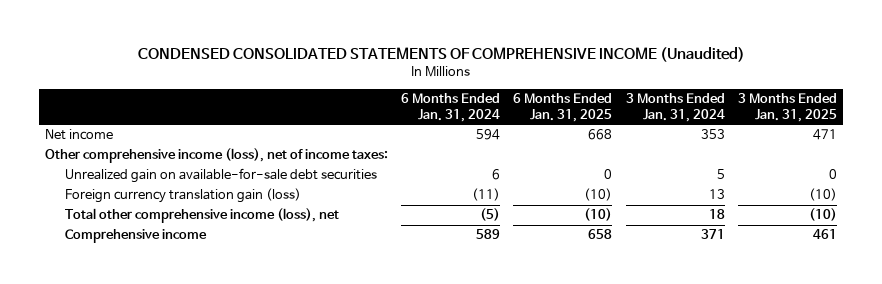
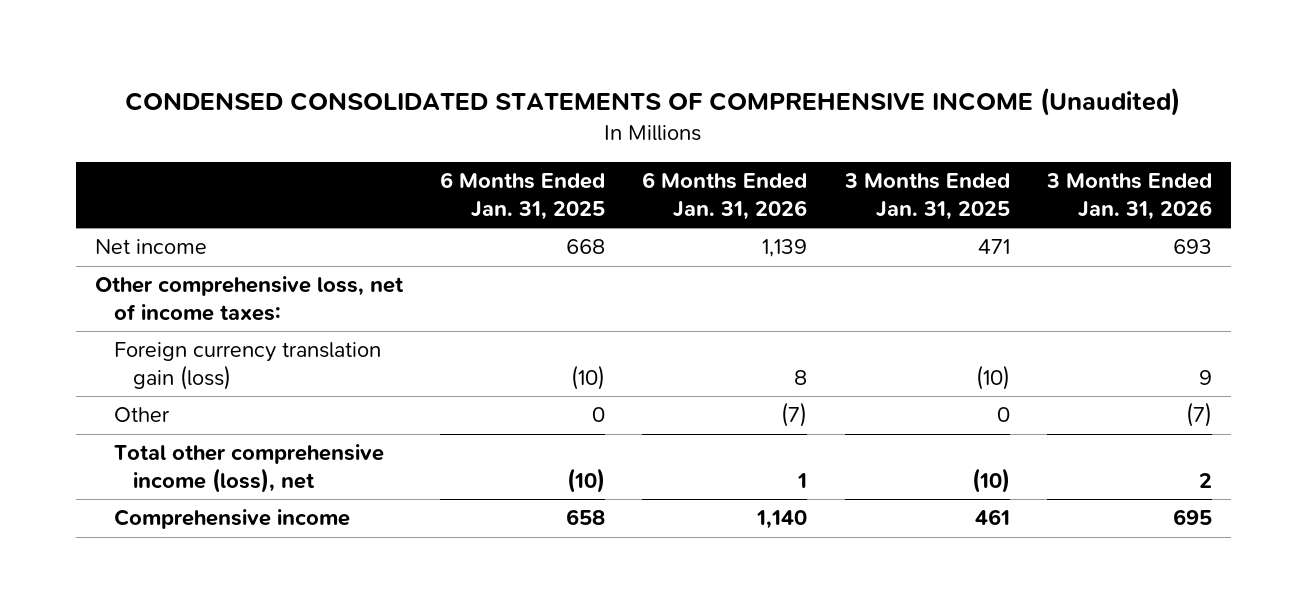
- | 6 Months Ended Jan. 31, 2024 | 6 Months Ended Jan. 31, 2025 | 3 Months Ended Jan. 31, 2024 | 3 Months Ended Jan. 31, 2025
+ | 6 Months Ended Jan. 31, 2025 | 6 Months Ended Jan. 31, 2026 | 3 Months Ended Jan. 31, 2025 | 3 Months Ended Jan. 31, 2026
- Other comprehensive income (loss), net of income taxes:
- Unrealized gain on available-for-sale debt securities | 6 | 0 | 5 | 0
+ Other comprehensive loss, net of income taxes:
+ Other | 0 | (7) | 0 | (7)

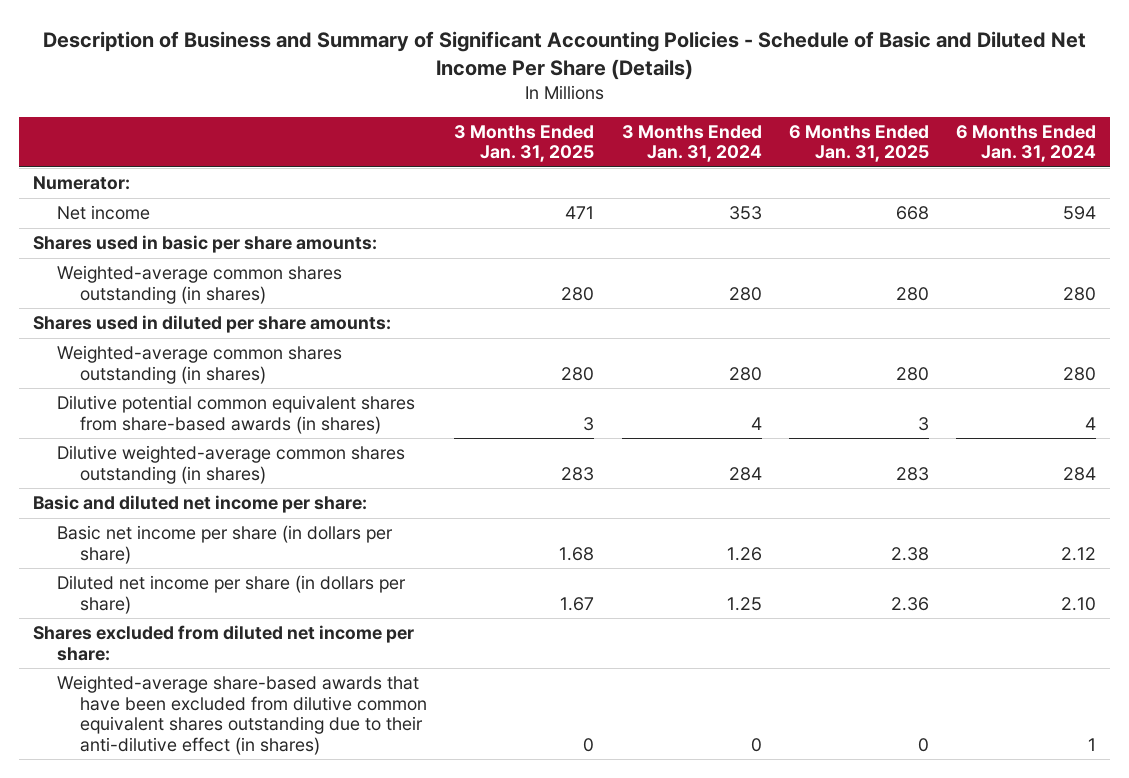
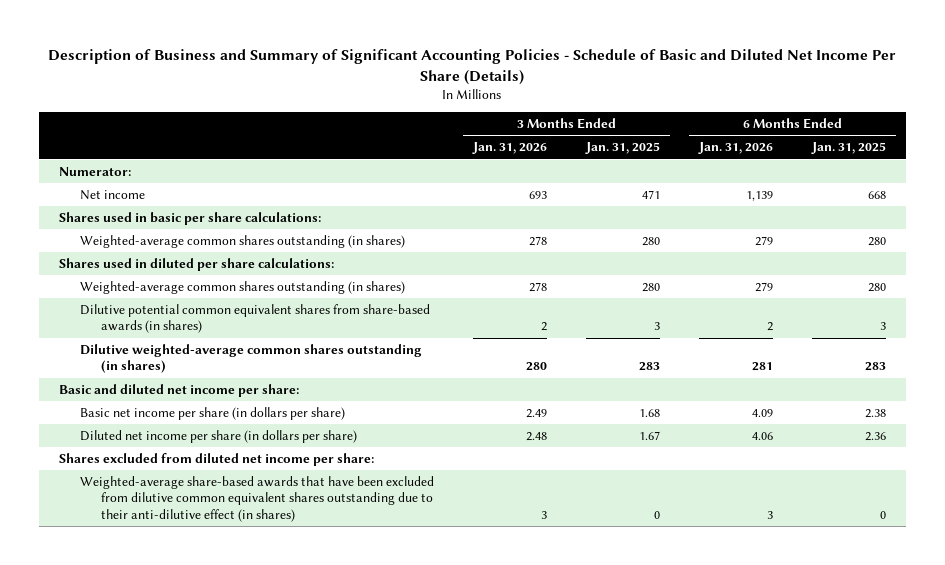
- | 3 Months Ended Jan. 31, 2025 | 3 Months Ended Jan. 31, 2024 | 6 Months Ended Jan. 31, 2025 | 6 Months Ended Jan. 31, 2024
+ | 3 Months Ended Jan. 31, 2026 | 3 Months Ended Jan. 31, 2025 | 6 Months Ended Jan. 31, 2026 | 6 Months Ended Jan. 31, 2025
- Shares used in basic per share amounts:
+ Shares used in basic per share calculations:
- Shares used in diluted per share amounts:
+ Shares used in diluted per share calculations:

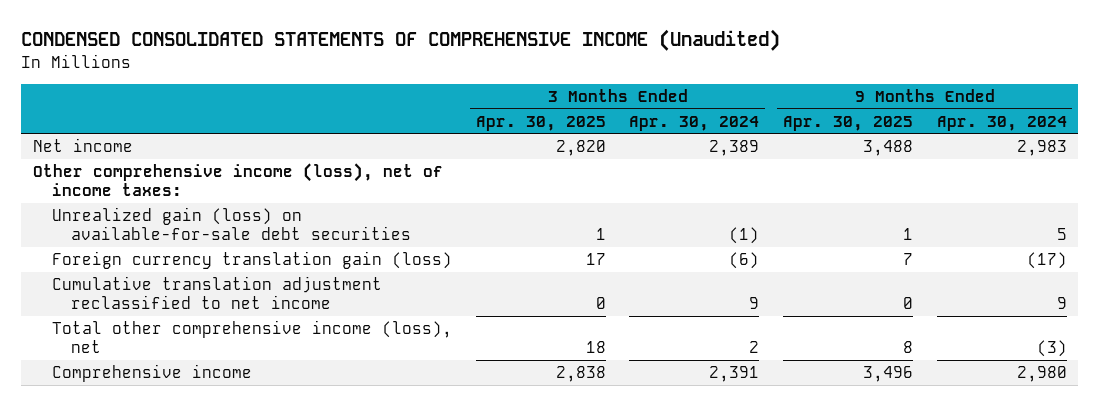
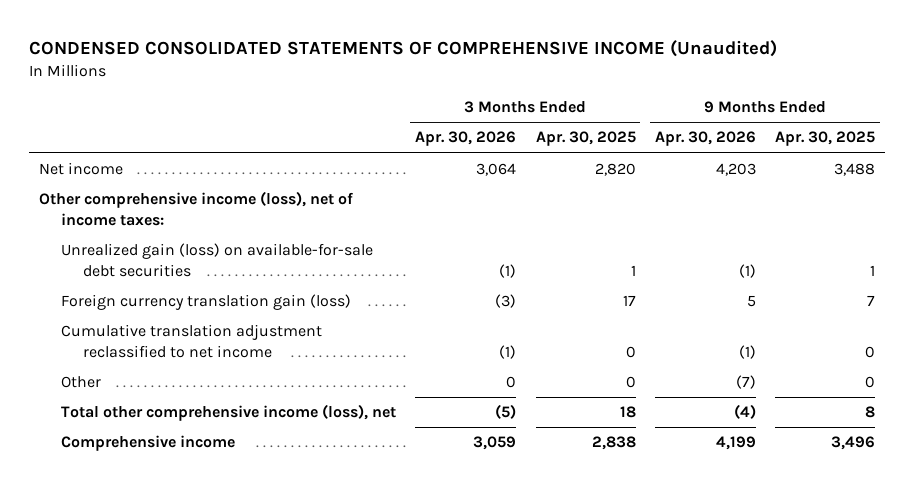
- | 3 Months Ended Apr. 30, 2025 | 3 Months Ended Apr. 30, 2024 | 9 Months Ended Apr. 30, 2025 | 9 Months Ended Apr. 30, 2024
+ | 3 Months Ended Apr. 30, 2026 | 3 Months Ended Apr. 30, 2025 | 9 Months Ended Apr. 30, 2026 | 9 Months Ended Apr. 30, 2025
+ Other | 0 | 0 | (7) | 0

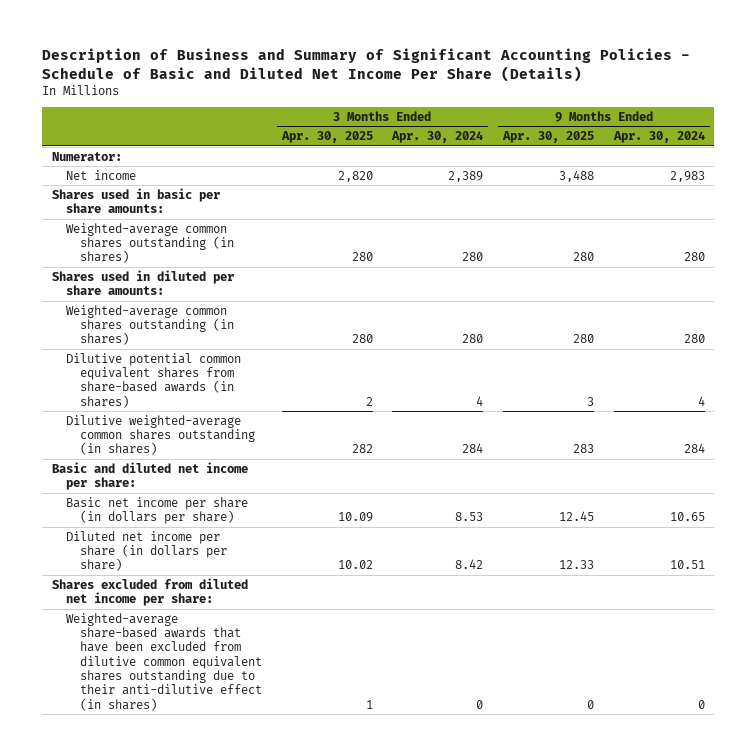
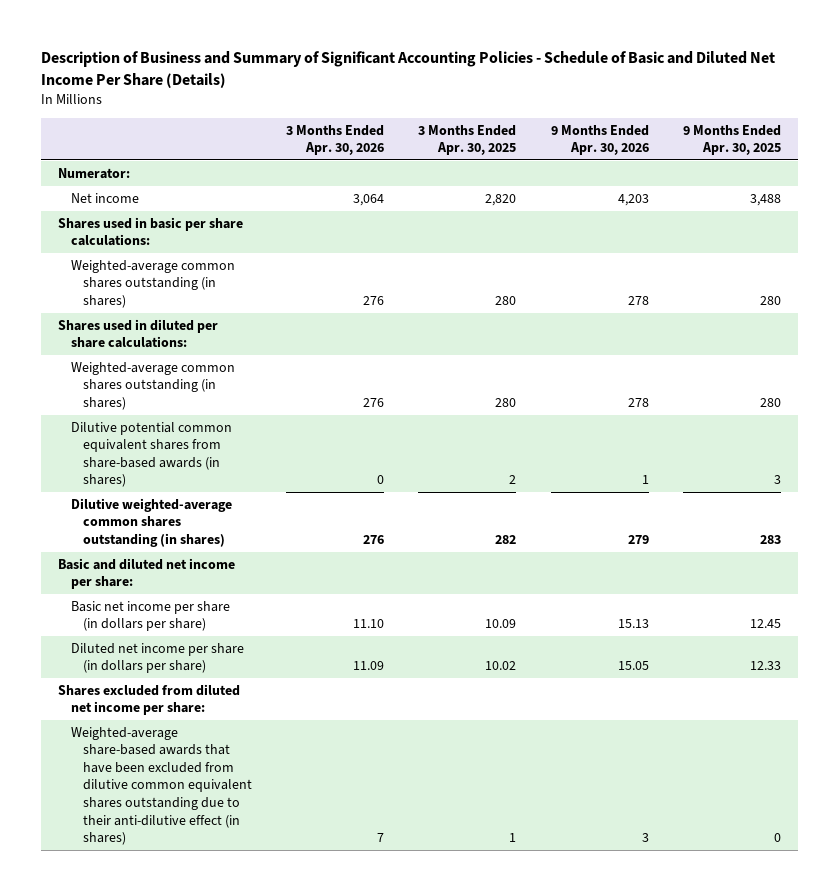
- | 3 Months Ended Apr. 30, 2025 | 3 Months Ended Apr. 30, 2024 | 9 Months Ended Apr. 30, 2025 | 9 Months Ended Apr. 30, 2024
+ | 3 Months Ended Apr. 30, 2026 | 3 Months Ended Apr. 30, 2025 | 9 Months Ended Apr. 30, 2026 | 9 Months Ended Apr. 30, 2025
- Shares used in basic per share amounts:
+ Shares used in basic per share calculations:
- Shares used in diluted per share amounts:
+ Shares used in diluted per share calculations:

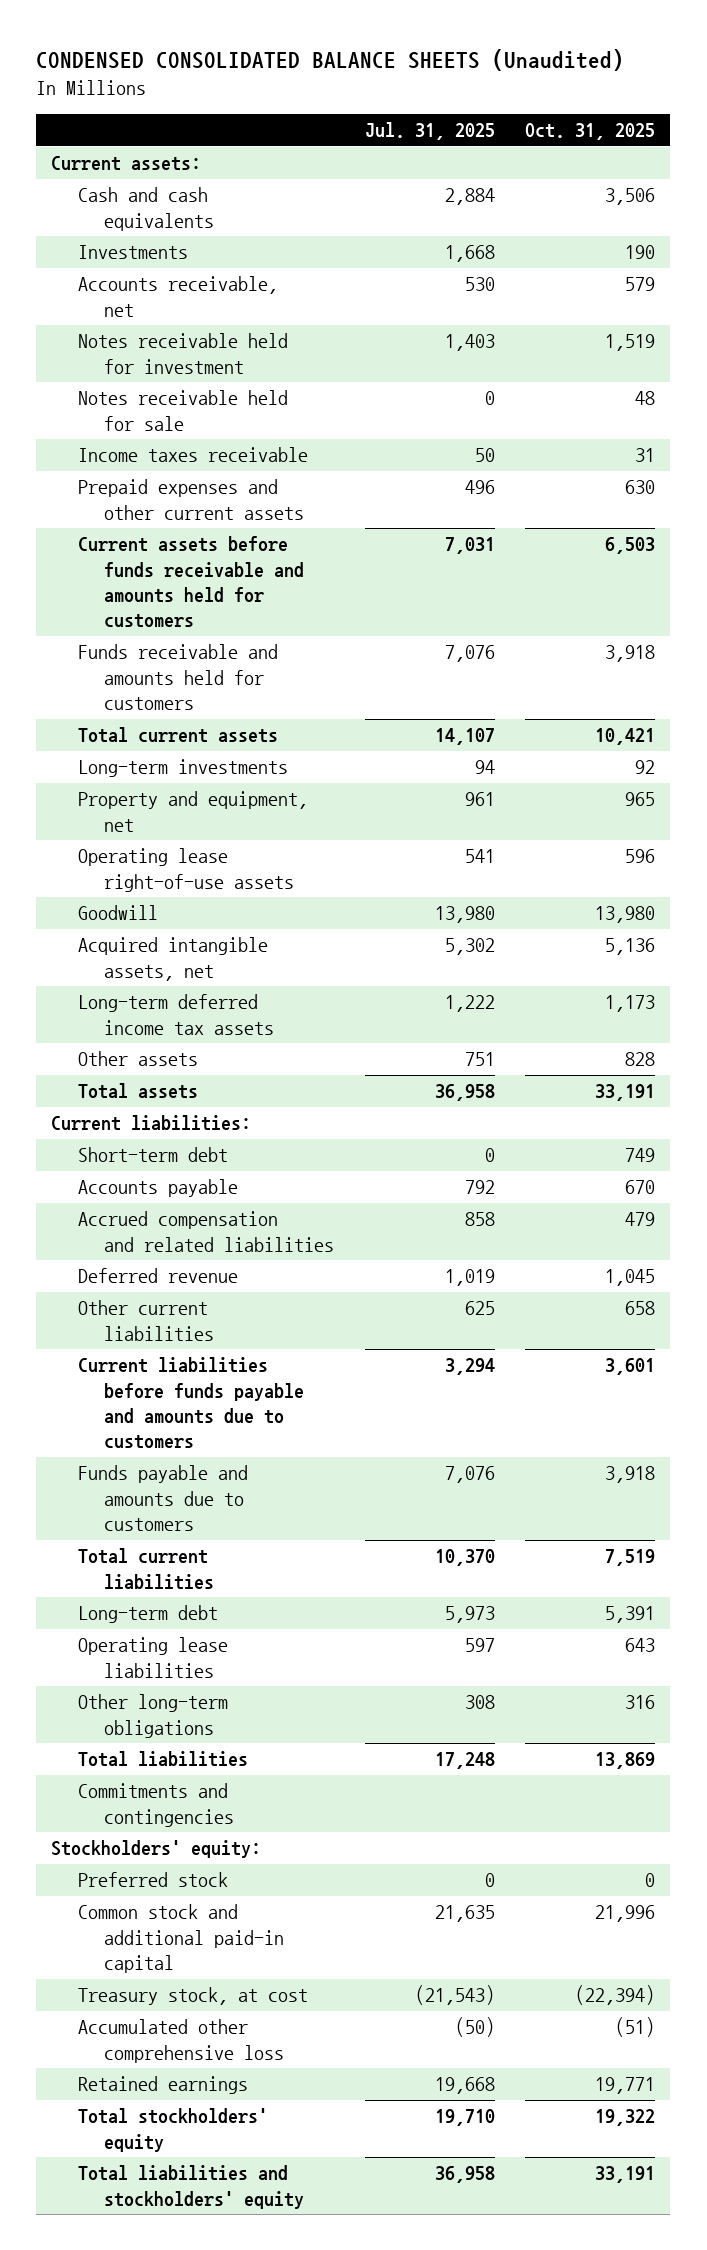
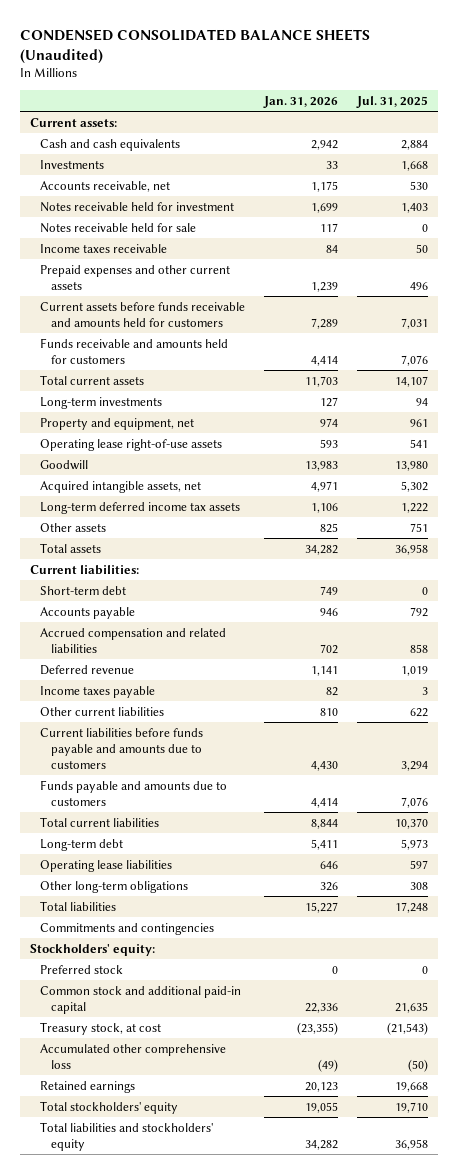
- | Jul. 31, 2025 | Oct. 31, 2025
+ | Jan. 31, 2026 | Jul. 31, 2025
- Other current liabilities | 625 | 658
+ Income taxes payable | 82 | 3
+ Other current liabilities | 810 | 622

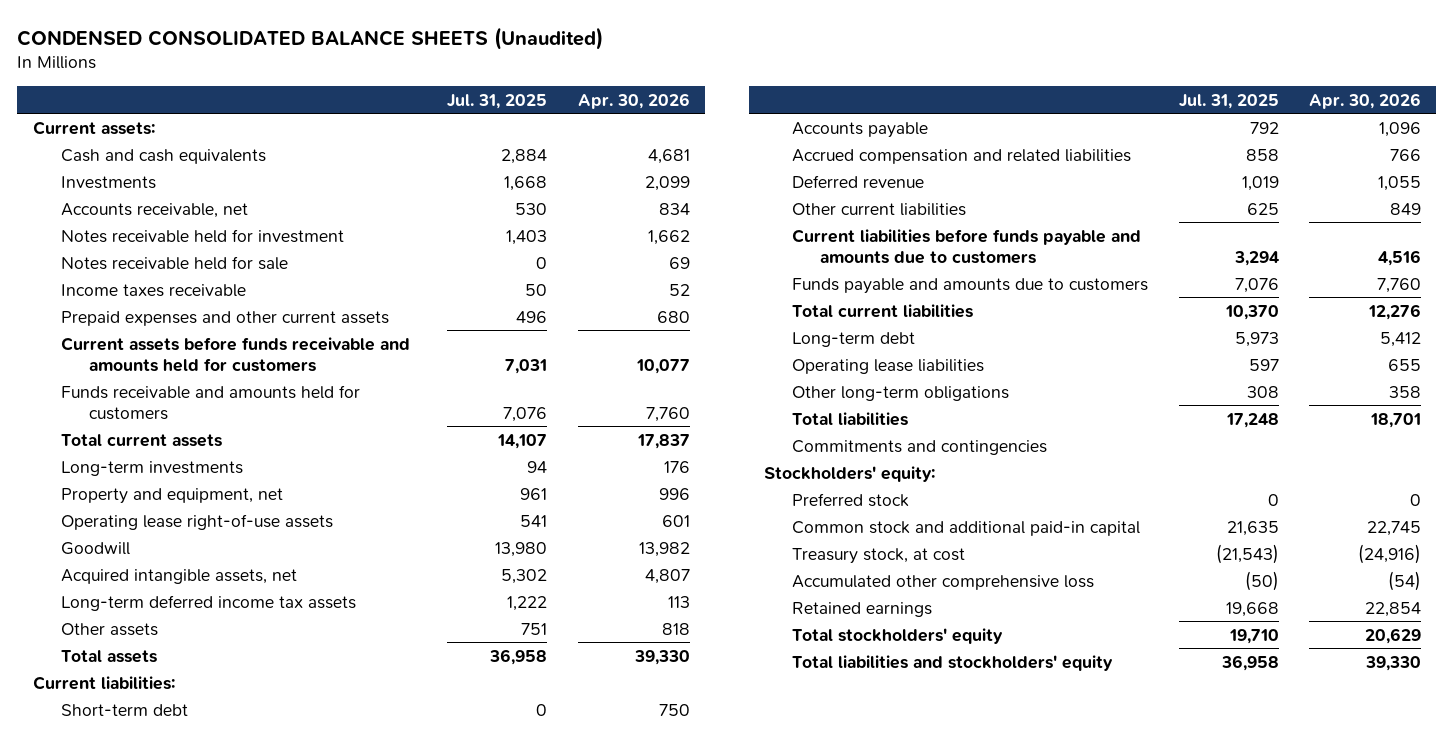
- | Jan. 31, 2026 | Jul. 31, 2025
+ | Jul. 31, 2025 | Apr. 30, 2026
- Income taxes payable | 82 | 3
- Other current liabilities | 810 | 622
+ Other current liabilities | 625 | 849

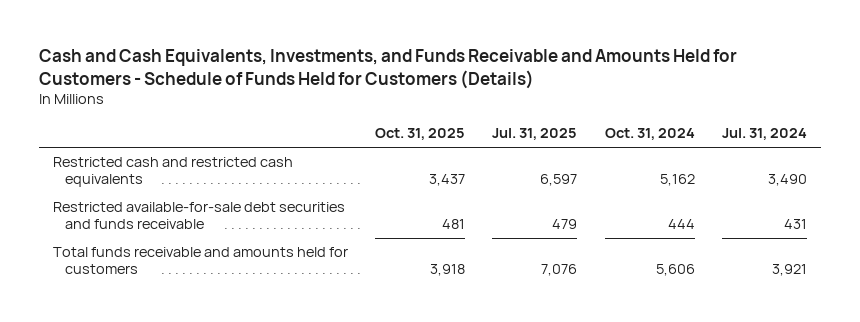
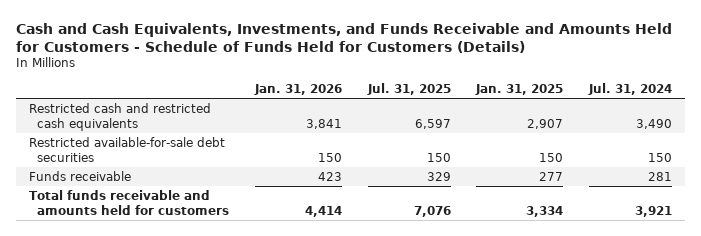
- | Oct. 31, 2025 | Jul. 31, 2025 | Oct. 31, 2024 | Jul. 31, 2024
+ | Jan. 31, 2026 | Jul. 31, 2025 | Jan. 31, 2025 | Jul. 31, 2024
- Restricted available-for-sale debt securities and funds receivable | 481 | 479 | 444 | 431
+ Restricted available-for-sale debt securities | 150 | 150 | 150 | 150
+ Funds receivable | 423 | 329 | 277 | 281

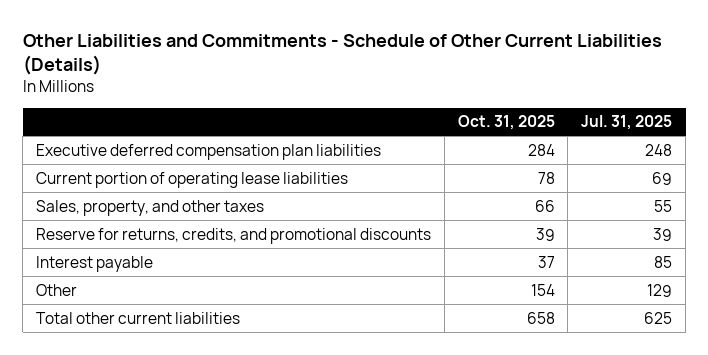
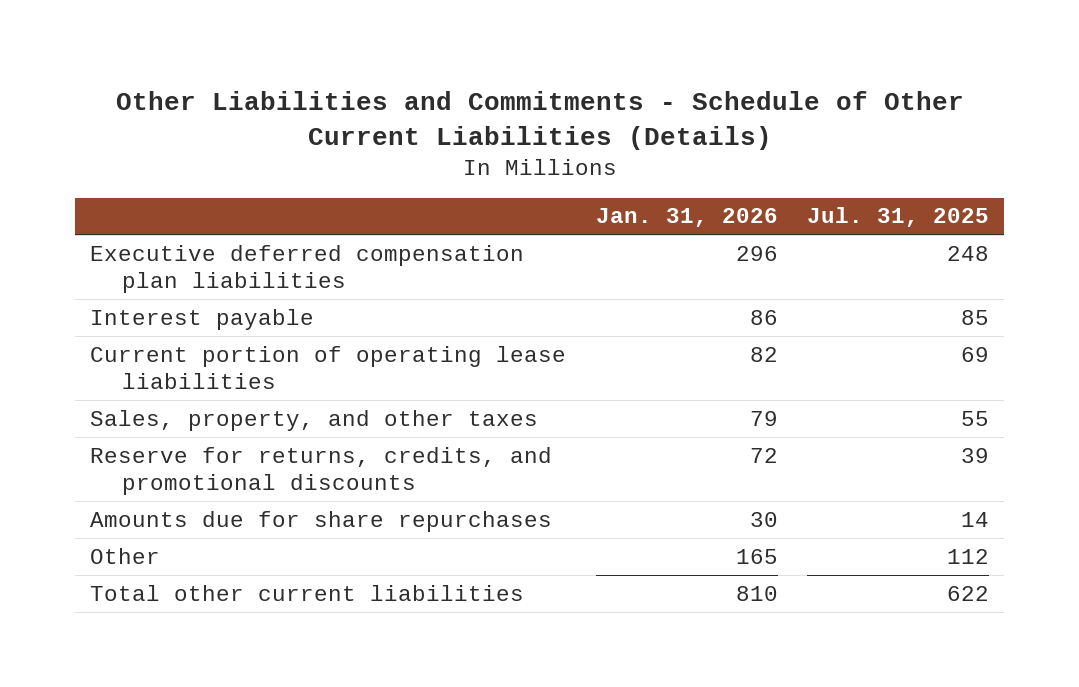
- | Oct. 31, 2025 | Jul. 31, 2025
+ | Jan. 31, 2026 | Jul. 31, 2025
moved up: Interest payable | 86 | 85
- Other | 154 | 129
- Total other current liabilities | 658 | 625
+ Amounts due for share repurchases | 30 | 14
+ Other | 165 | 112
+ Total other current liabilities | 810 | 622

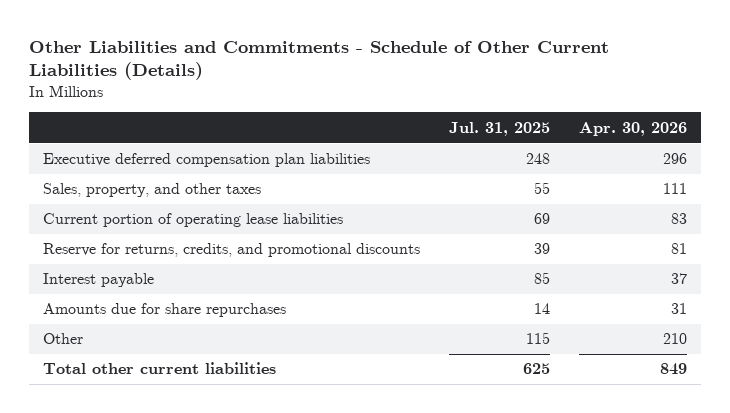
- | Jan. 31, 2026 | Jul. 31, 2025
+ | Jul. 31, 2025 | Apr. 30, 2026
moved down: Current portion of operating lease liabilities | 69 | 83
moved down: Interest payable | 85 | 37
- Other | 165 | 112
- Total other current liabilities | 810 | 622
+ Other | 115 | 210
+ Total other current liabilities | 625 | 849

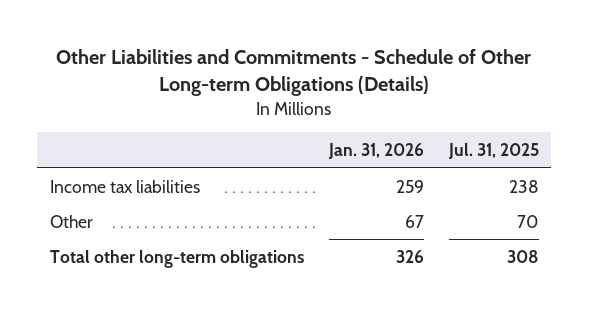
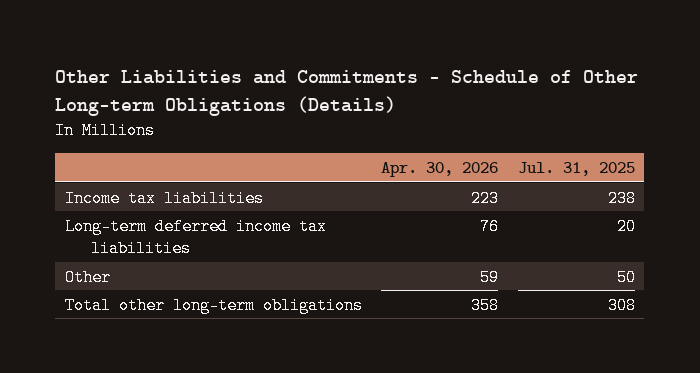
- | Jan. 31, 2026 | Jul. 31, 2025
+ | Apr. 30, 2026 | Jul. 31, 2025
- Other | 67 | 70
+ Long-term deferred income tax liabilities | 76 | 20
+ Other | 59 | 50

